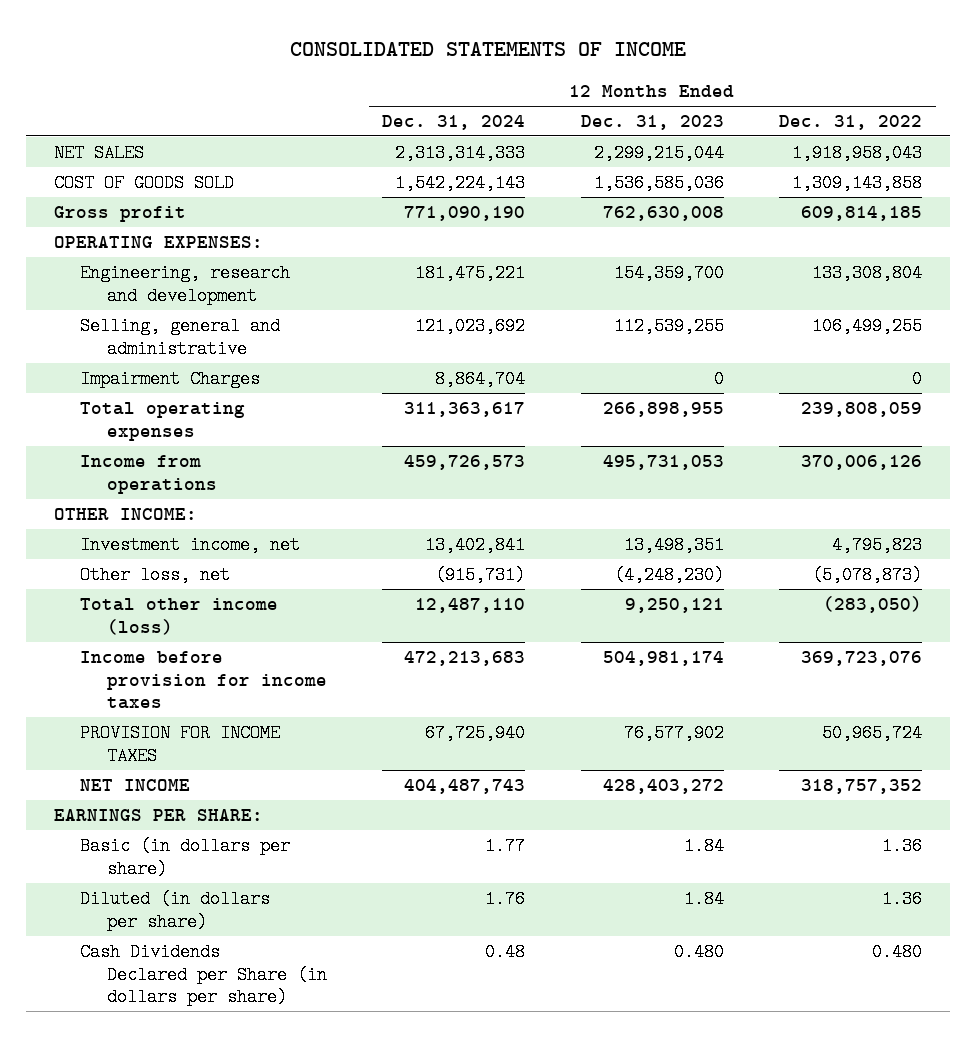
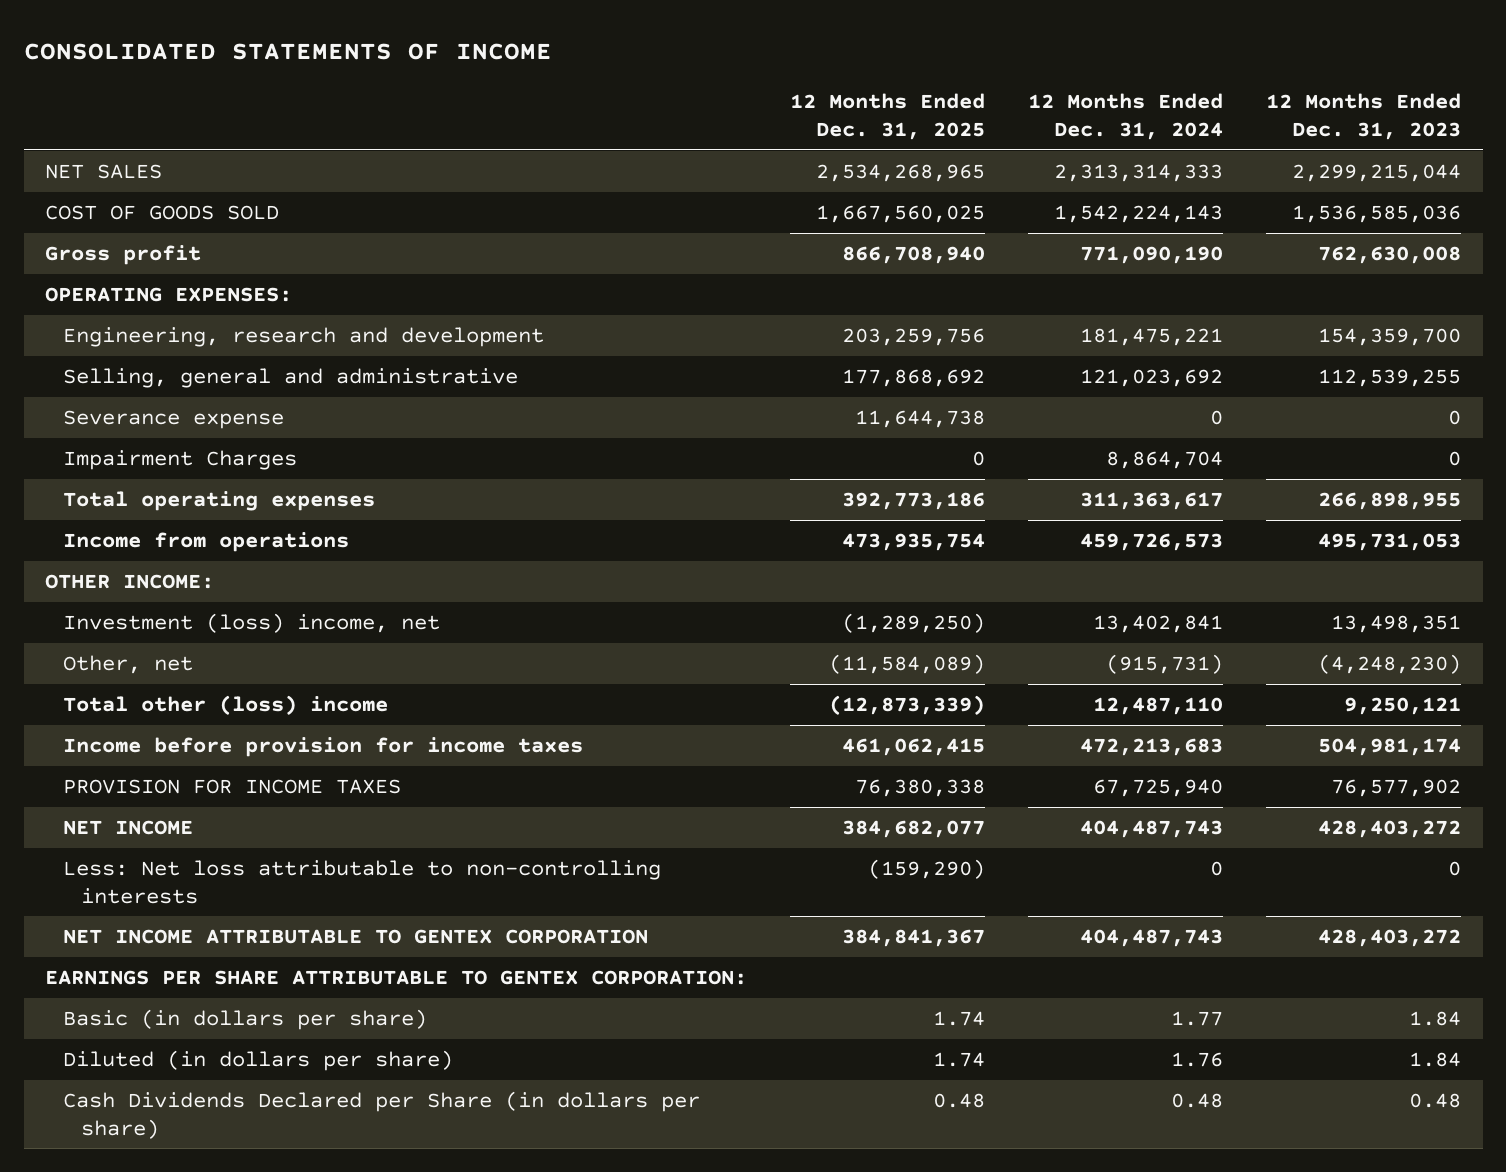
- | 12 Months Ended Dec. 31, 2024 | 12 Months Ended Dec. 31, 2023 | 12 Months Ended Dec. 31, 2022
+ | 12 Months Ended Dec. 31, 2025 | 12 Months Ended Dec. 31, 2024 | 12 Months Ended Dec. 31, 2023
+ Severance expense | 11,644,738 | 0 | 0
- Investment income, net | 13,402,841 | 13,498,351 | 4,795,823
- Other loss, net | (915,731) | (4,248,230) | (5,078,873)
- Total other income (loss) | 12,487,110 | 9,250,121 | (283,050)
+ Investment (loss) income, net | (1,289,250) | 13,402,841 | 13,498,351
+ Other, net | (11,584,089) | (915,731) | (4,248,230)
+ Total other (loss) income | (12,873,339) | 12,487,110 | 9,250,121
- EARNINGS PER SHARE:
+ Less: Net loss attributable to non-controlling interests | (159,290) | 0 | 0
+ NET INCOME ATTRIBUTABLE TO GENTEX CORPORATION | 384,841,367 | 404,487,743 | 428,403,272
+ EARNINGS PER SHARE ATTRIBUTABLE TO GENTEX CORPORATION:
- Cash Dividends Declared per Share (in dollars per share) | 0.48 | 0.480 | 0.480
+ Cash Dividends Declared per Share (in dollars per share) | 0.48 | 0.48 | 0.48

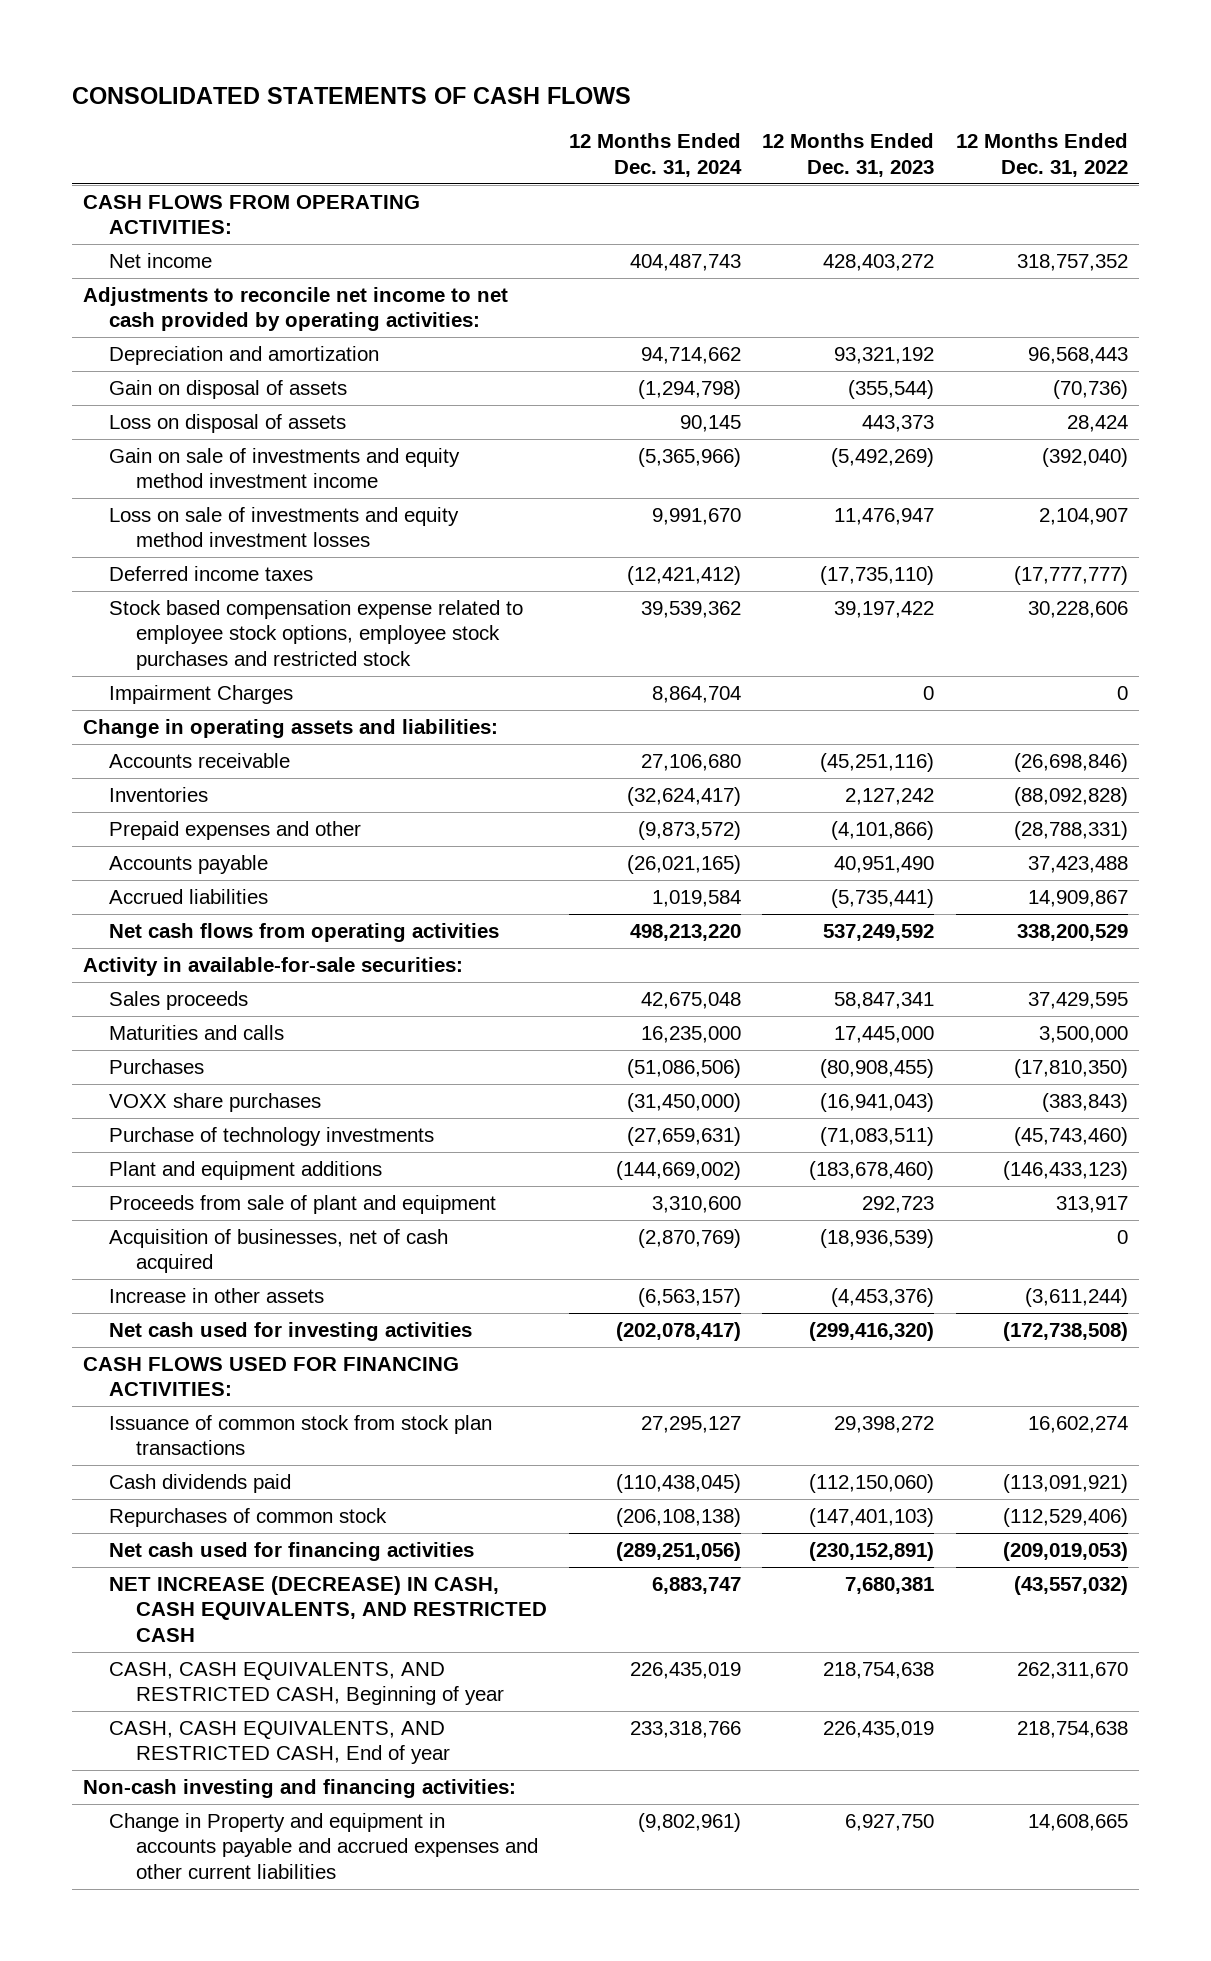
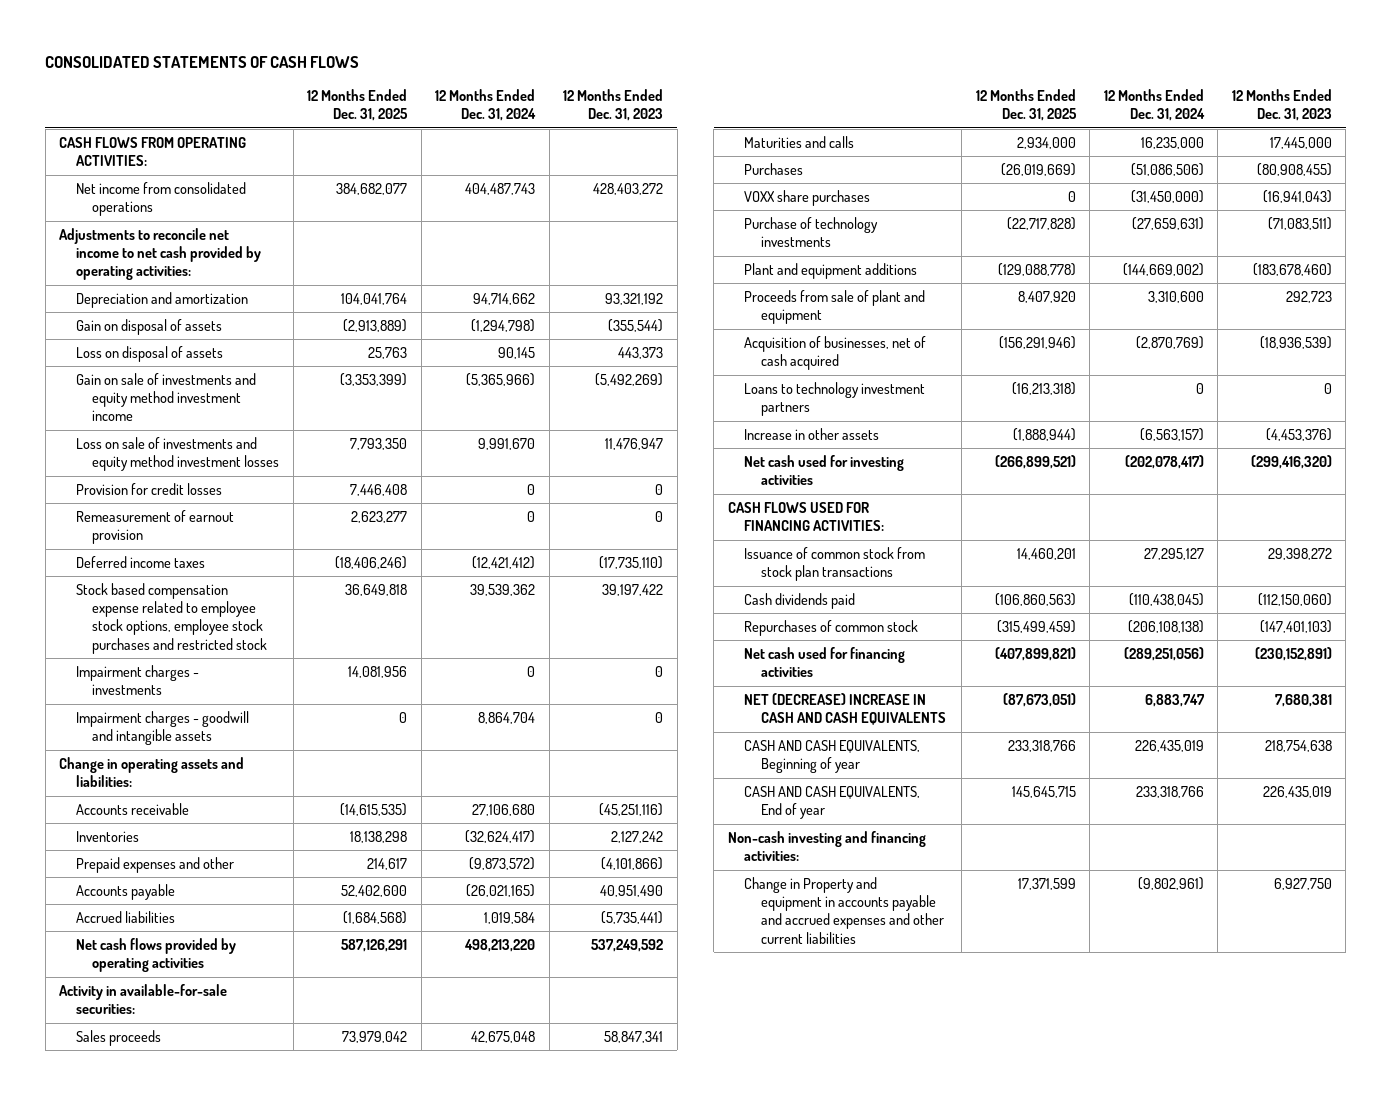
- | 12 Months Ended Dec. 31, 2024 | 12 Months Ended Dec. 31, 2023 | 12 Months Ended Dec. 31, 2022
+ | 12 Months Ended Dec. 31, 2025 | 12 Months Ended Dec. 31, 2024 | 12 Months Ended Dec. 31, 2023
- Net income | 404,487,743 | 428,403,272 | 318,757,352
+ Net income from consolidated operations | 384,682,077 | 404,487,743 | 428,403,272
+ Provision for credit losses | 7,446,408 | 0 | 0
+ Remeasurement of earnout provision | 2,623,277 | 0 | 0
- Impairment Charges | 8,864,704 | 0 | 0
+ Impairment charges - investments | 14,081,956 | 0 | 0
+ Impairment charges - goodwill and intangible assets | 0 | 8,864,704 | 0
- Net cash flows from operating activities | 498,213,220 | 537,249,592 | 338,200,529
+ Net cash flows provided by operating activities | 587,126,291 | 498,213,220 | 537,249,592
+ Loans to technology investment partners | (16,213,318) | 0 | 0
- NET INCREASE (DECREASE) IN CASH, CASH EQUIVALENTS, AND RESTRICTED CASH | 6,883,747 | 7,680,381 | (43,557,032)
- CASH, CASH EQUIVALENTS, AND RESTRICTED CASH, Beginning of year | 226,435,019 | 218,754,638 | 262,311,670
- CASH, CASH EQUIVALENTS, AND RESTRICTED CASH, End of year | 233,318,766 | 226,435,019 | 218,754,638
+ NET (DECREASE) INCREASE IN CASH AND CASH EQUIVALENTS | (87,673,051) | 6,883,747 | 7,680,381
+ CASH AND CASH EQUIVALENTS, Beginning of year | 233,318,766 | 226,435,019 | 218,754,638
+ CASH AND CASH EQUIVALENTS, End of year | 145,645,715 | 233,318,766 | 226,435,019

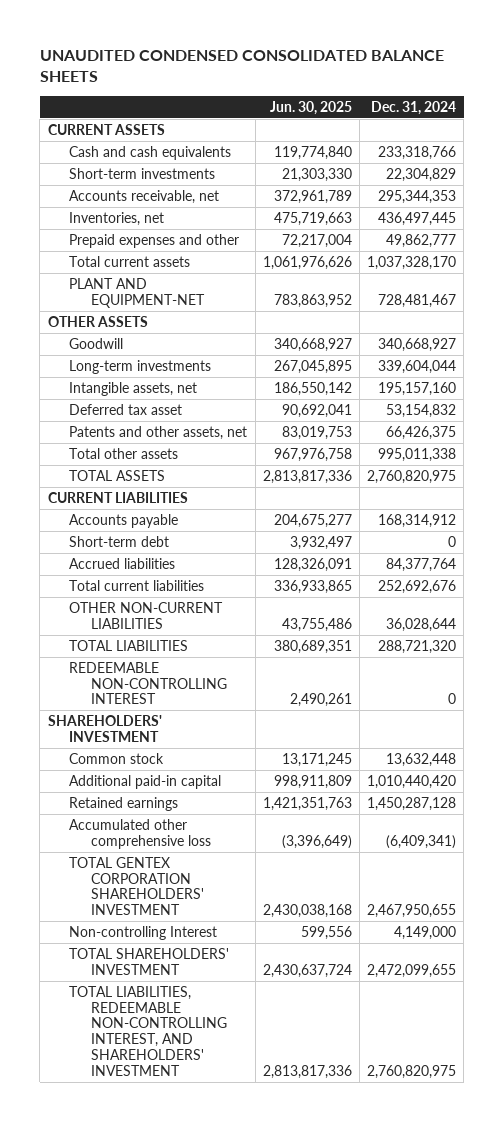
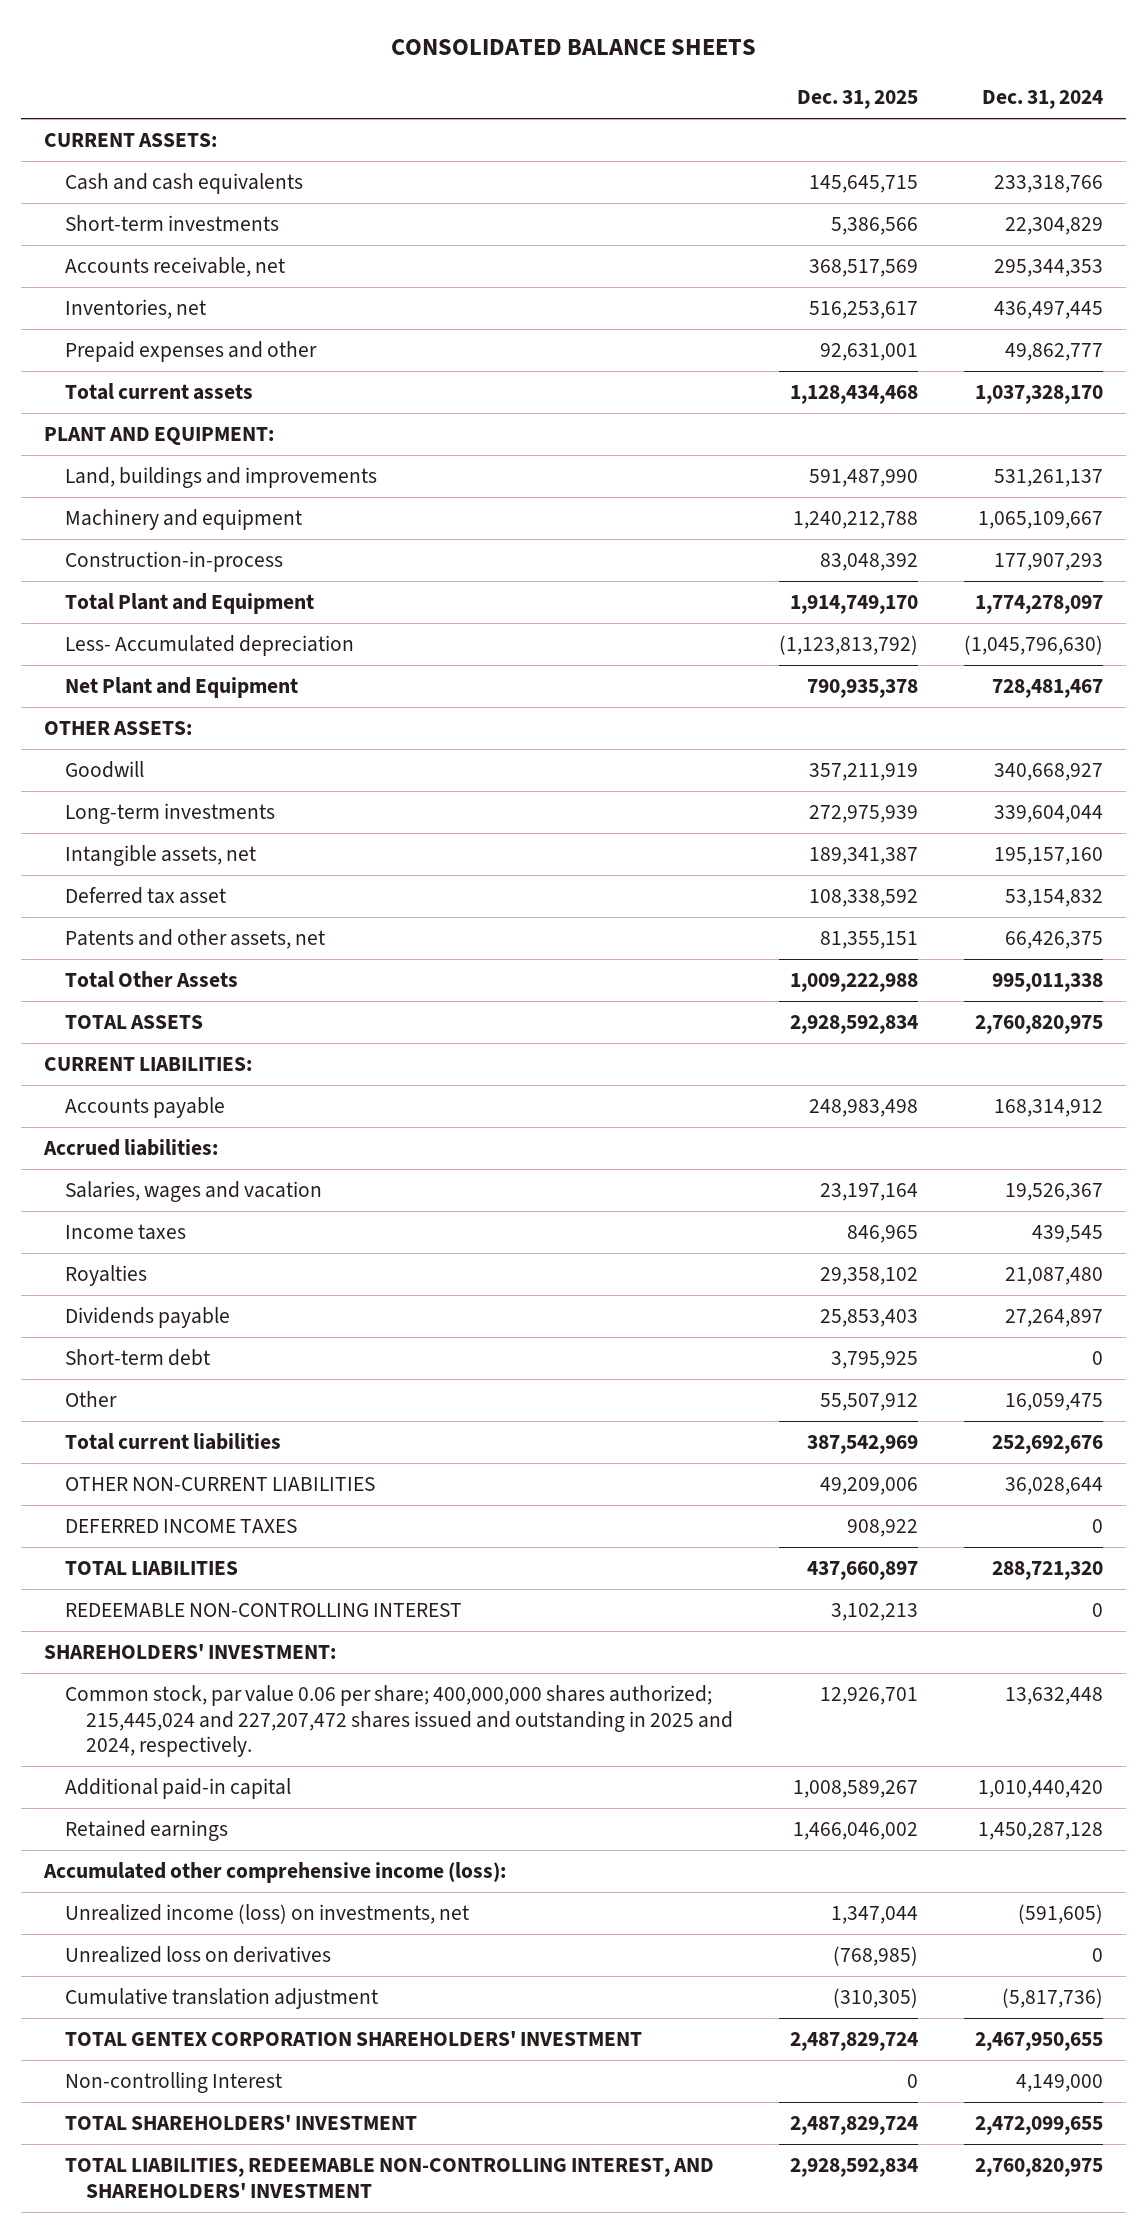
- UNAUDITED CONDENSED CONSOLIDATED BALANCE SHEETS
+ CONSOLIDATED BALANCE SHEETS
- | Jun. 30, 2025 | Dec. 31, 2024
+ | Dec. 31, 2025 | Dec. 31, 2024
- CURRENT ASSETS
+ CURRENT ASSETS:
- PLANT AND EQUIPMENT-NET | 783,863,952 | 728,481,467
- OTHER ASSETS
+ PLANT AND EQUIPMENT:
+ Land, buildings and improvements | 591,487,990 | 531,261,137
+ Machinery and equipment | 1,240,212,788 | 1,065,109,667
+ Construction-in-process | 83,048,392 | 177,907,293
+ Total Plant and Equipment | 1,914,749,170 | 1,774,278,097
+ Less- Accumulated depreciation | (1,123,813,792) | (1,045,796,630)
+ Net Plant and Equipment | 790,935,378 | 728,481,467
+ OTHER ASSETS:
- Total other assets | 967,976,758 | 995,011,338
+ Total Other Assets | 1,009,222,988 | 995,011,338
- CURRENT LIABILITIES
+ CURRENT LIABILITIES:
+ Accrued liabilities:
+ Salaries, wages and vacation | 23,197,164 | 19,526,367
+ Income taxes | 846,965 | 439,545
+ Royalties | 29,358,102 | 21,087,480
+ Dividends payable | 25,853,403 | 27,264,897
- Accrued liabilities | 128,326,091 | 84,377,764
+ Other | 55,507,912 | 16,059,475
+ DEFERRED INCOME TAXES | 908,922 | 0
- SHAREHOLDERS' INVESTMENT
- Common stock | 13,171,245 | 13,632,448
+ SHAREHOLDERS' INVESTMENT:
+ Common stock, par value 0.06 per share; 400,000,000 shares authorized; 215,445,024 and 227,207,472 shares issued and outstanding in 2025 and 2024, respectively. | 12,926,701 | 13,632,448
- Accumulated other comprehensive loss | (3,396,649) | (6,409,341)
+ Accumulated other comprehensive income (loss):
+ Unrealized income (loss) on investments, net | 1,347,044 | (591,605)
+ Unrealized loss on derivatives | (768,985) | 0
+ Cumulative translation adjustment | (310,305) | (5,817,736)

